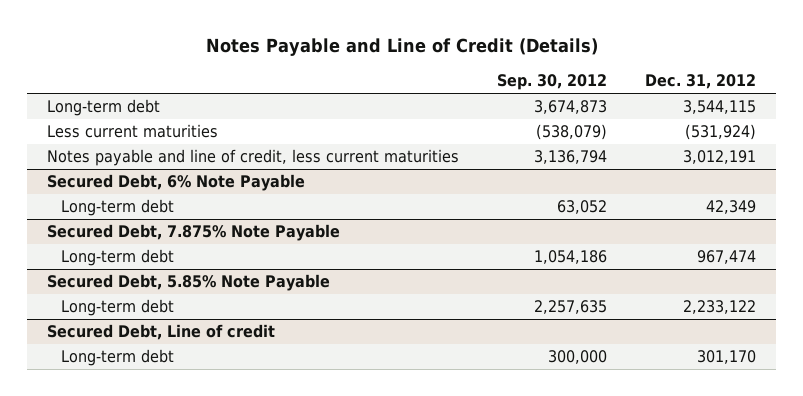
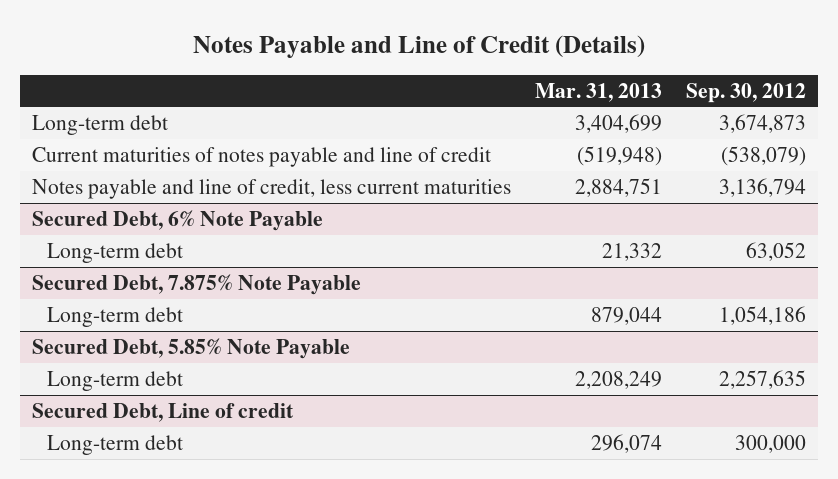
- | Sep. 30, 2012 | Dec. 31, 2012
+ | Mar. 31, 2013 | Sep. 30, 2012
- Less current maturities | (538,079) | (531,924)
+ Current maturities of notes payable and line of credit | (519,948) | (538,079)

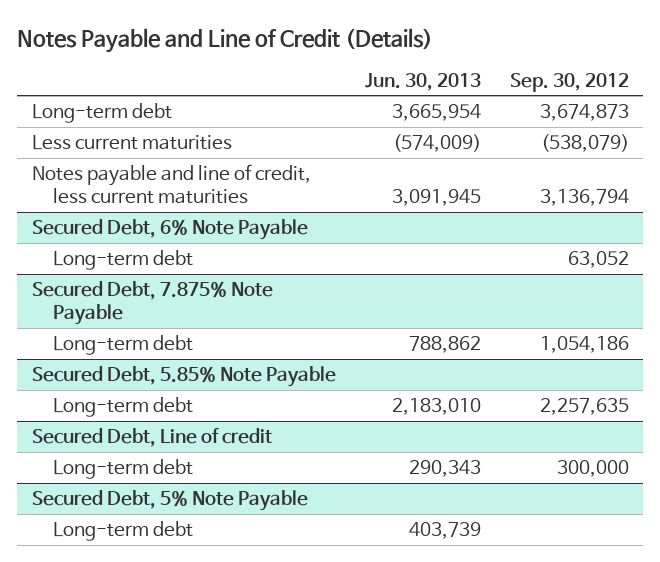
- | Mar. 31, 2013 | Sep. 30, 2012
+ | Jun. 30, 2013 | Sep. 30, 2012
- Current maturities of notes payable and line of credit | (519,948) | (538,079)
+ Less current maturities | (574,009) | (538,079)
+ Secured Debt, 5% Note Payable
+ Long-term debt | 403,739 |

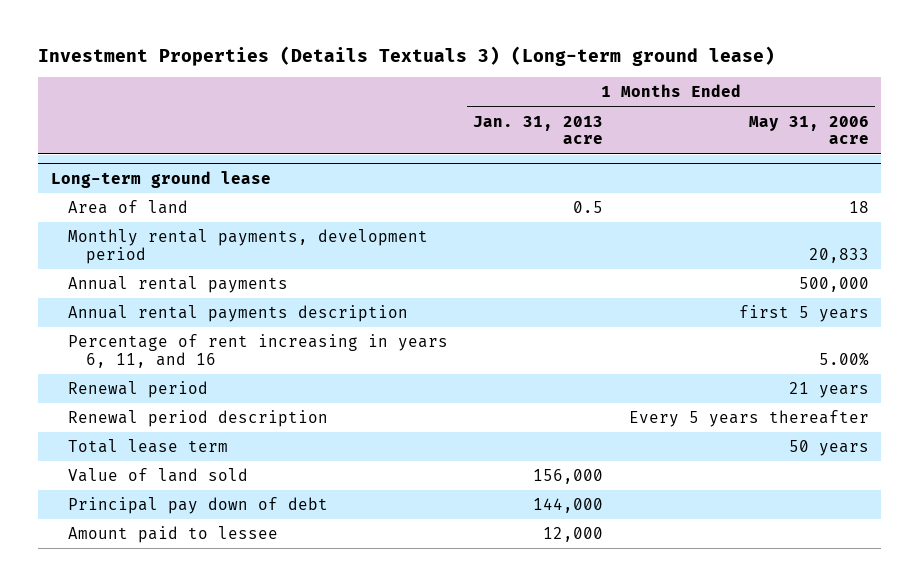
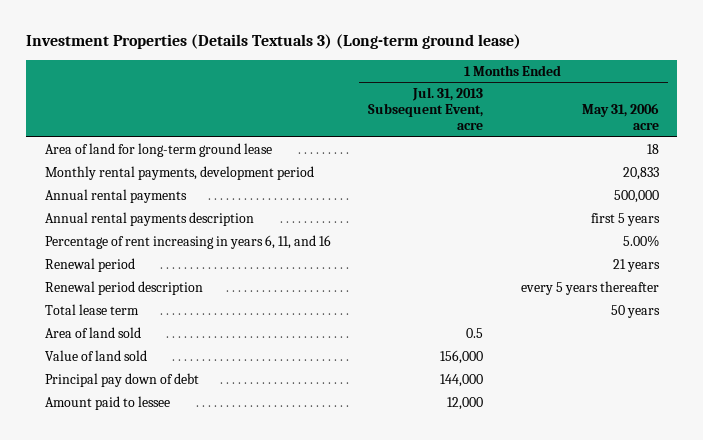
- | 1 Months Ended Jan. 31, 2013 acre | 1 Months Ended May 31, 2006 acre
+ | 1 Months Ended Jul. 31, 2013 Subsequent Event, acre | 1 Months Ended May 31, 2006 acre
- Long-term ground lease
- Area of land | 0.5 | 18
+ Area of land for long-term ground lease | | 18
- Renewal period description | | Every 5 years thereafter
+ Renewal period description | | every 5 years thereafter
+ Area of land sold | 0.5 |

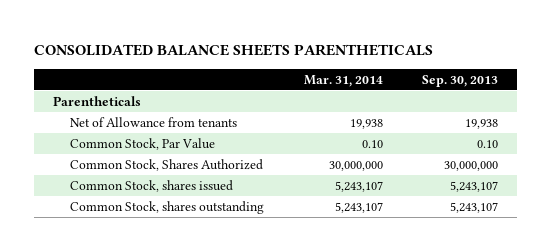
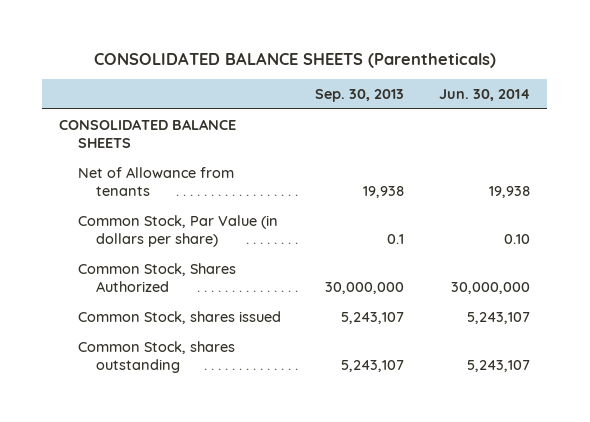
- CONSOLIDATED BALANCE SHEETS PARENTHETICALS
+ CONSOLIDATED BALANCE SHEETS (Parentheticals)
- | Mar. 31, 2014 | Sep. 30, 2013
+ | Sep. 30, 2013 | Jun. 30, 2014
- Parentheticals
+ CONSOLIDATED BALANCE SHEETS
- Common Stock, Par Value | 0.10 | 0.10
+ Common Stock, Par Value (in dollars per share) | 0.1 | 0.10

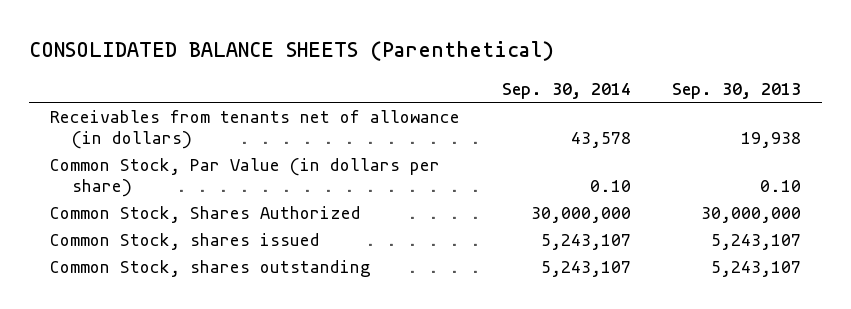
- CONSOLIDATED BALANCE SHEETS (Parentheticals)
+ CONSOLIDATED BALANCE SHEETS (Parenthetical)
- | Sep. 30, 2013 | Jun. 30, 2014
+ | Sep. 30, 2014 | Sep. 30, 2013
- CONSOLIDATED BALANCE SHEETS
- Net of Allowance from tenants | 19,938 | 19,938
- Common Stock, Par Value (in dollars per share) | 0.1 | 0.10
+ Receivables from tenants net of allowance (in dollars) | 43,578 | 19,938
+ Common Stock, Par Value (in dollars per share) | 0.10 | 0.10

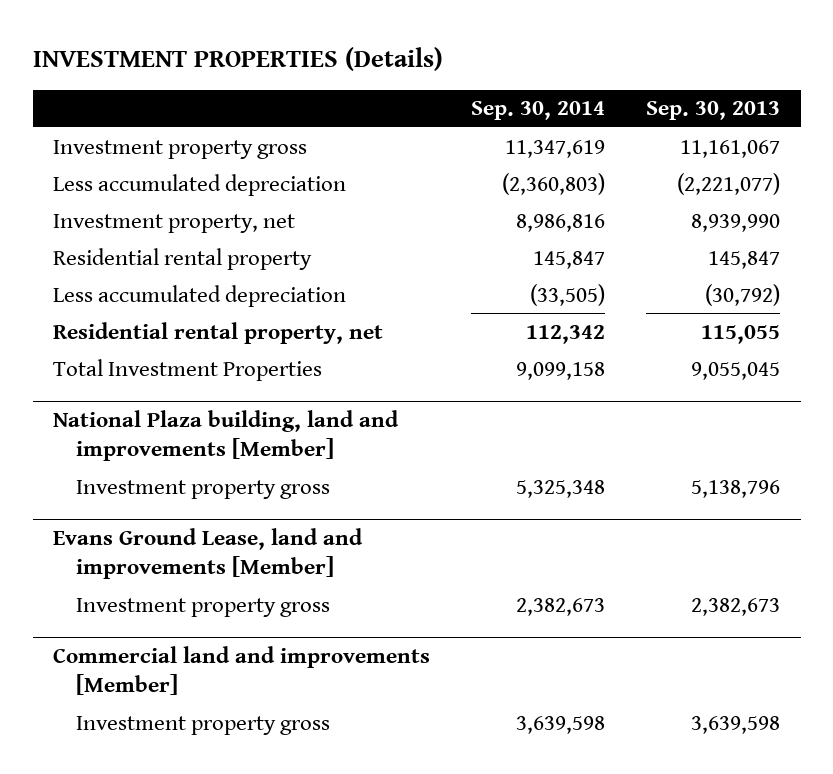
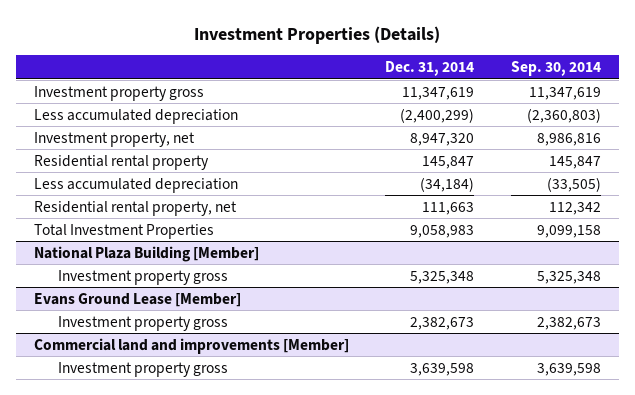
- INVESTMENT PROPERTIES (Details)
+ Investment Properties (Details)
- | Sep. 30, 2014 | Sep. 30, 2013
+ | Dec. 31, 2014 | Sep. 30, 2014
- National Plaza building, land and improvements [Member]
+ National Plaza Building [Member]
- Evans Ground Lease, land and improvements [Member]
+ Evans Ground Lease [Member]

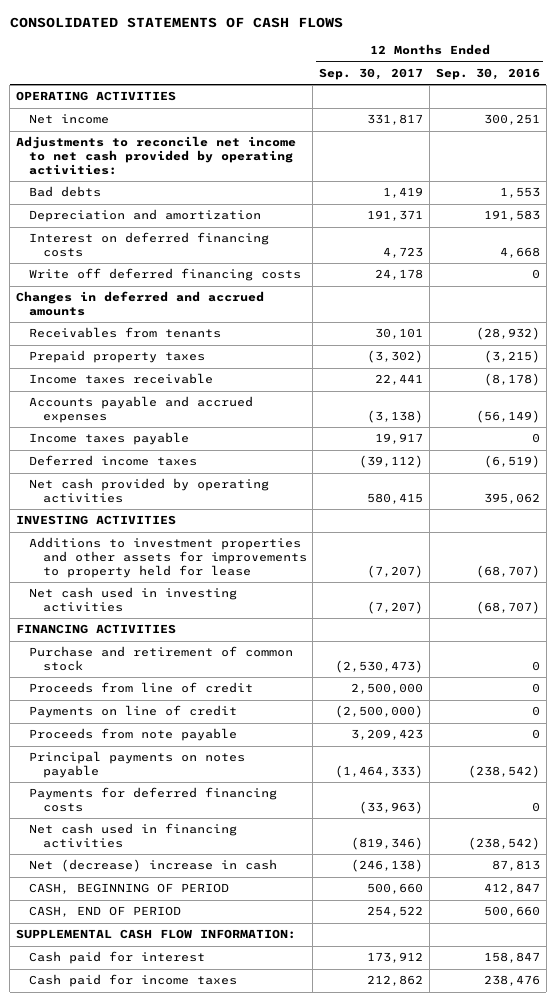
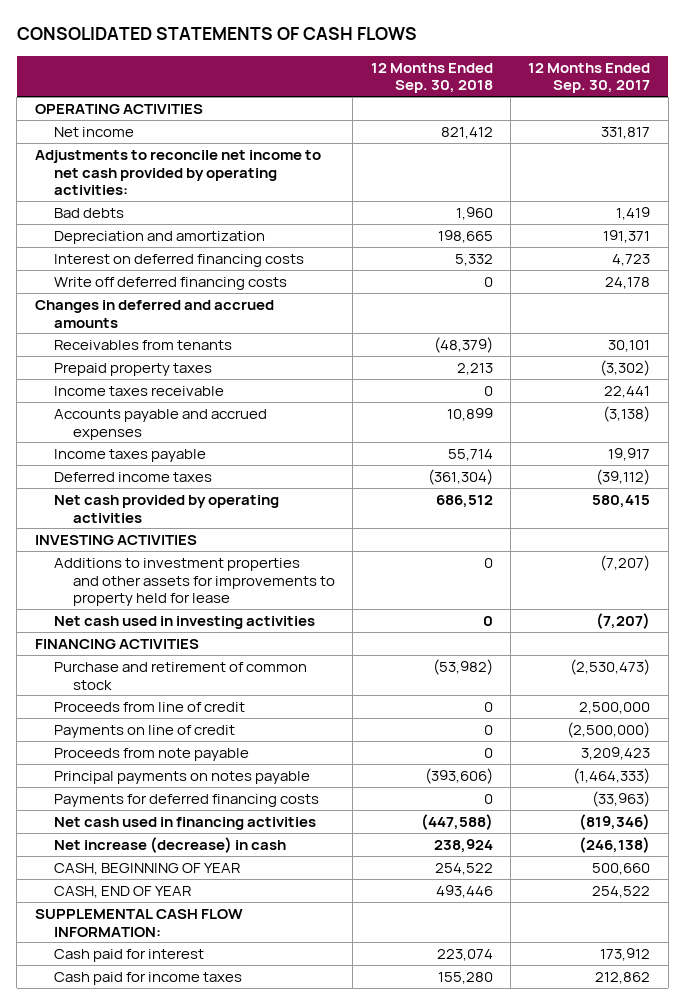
- | 12 Months Ended Sep. 30, 2017 | 12 Months Ended Sep. 30, 2016
+ | 12 Months Ended Sep. 30, 2018 | 12 Months Ended Sep. 30, 2017
- Net (decrease) increase in cash | (246,138) | 87,813
- CASH, BEGINNING OF PERIOD | 500,660 | 412,847
- CASH, END OF PERIOD | 254,522 | 500,660
+ Net increase (decrease) in cash | 238,924 | (246,138)
+ CASH, BEGINNING OF YEAR | 254,522 | 500,660
+ CASH, END OF YEAR | 493,446 | 254,522

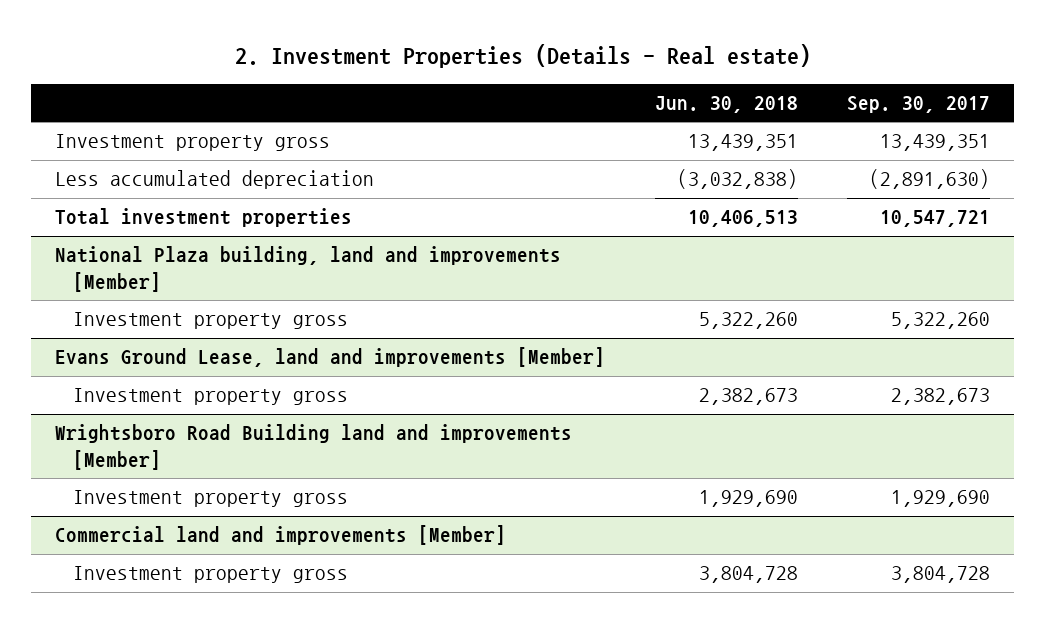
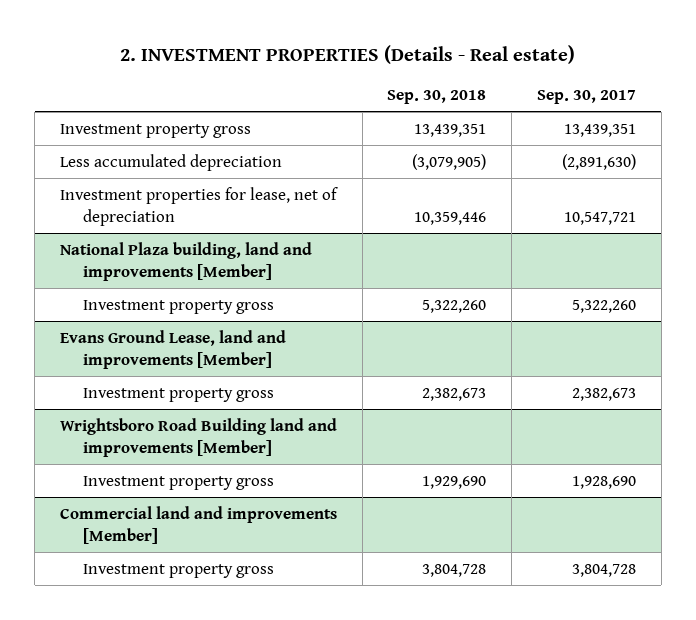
- 2. Investment Properties (Details - Real estate)
+ 2. INVESTMENT PROPERTIES (Details - Real estate)
- | Jun. 30, 2018 | Sep. 30, 2017
+ | Sep. 30, 2018 | Sep. 30, 2017
- Total investment properties | 10,406,513 | 10,547,721
+ Investment properties for lease, net of depreciation | 10,359,446 | 10,547,721
@ Wrightsboro Road Building land and improvements [Member]
- Investment property gross | 1,929,690 | 1,929,690
+ Investment property gross | 1,929,690 | 1,928,690

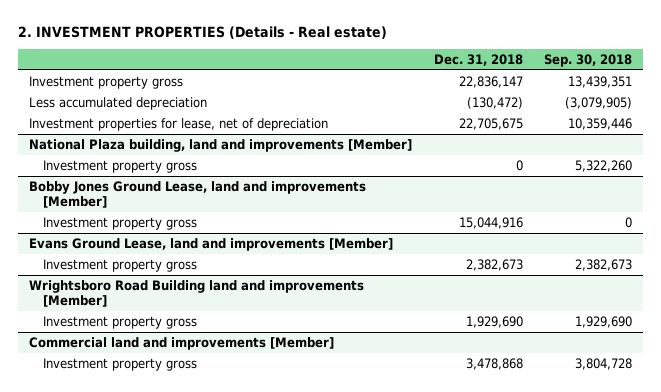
- | Sep. 30, 2018 | Sep. 30, 2017
+ | Dec. 31, 2018 | Sep. 30, 2018
+ Bobby Jones Ground Lease, land and improvements [Member]
+ Investment property gross | 15,044,916 | 0

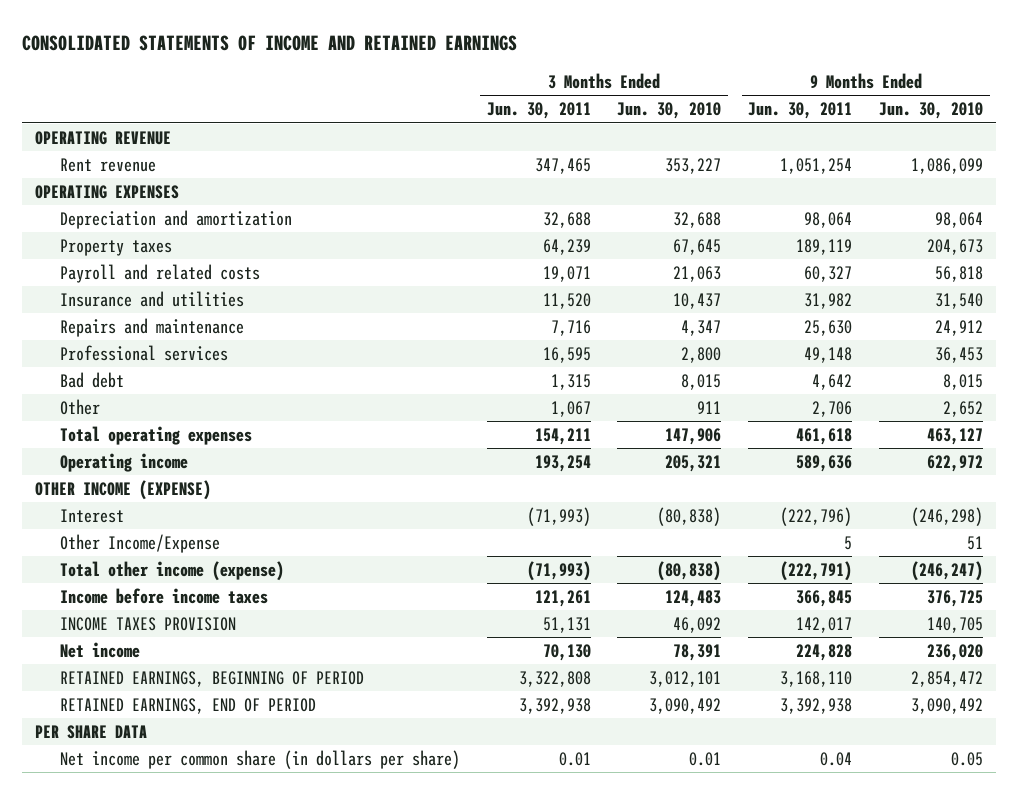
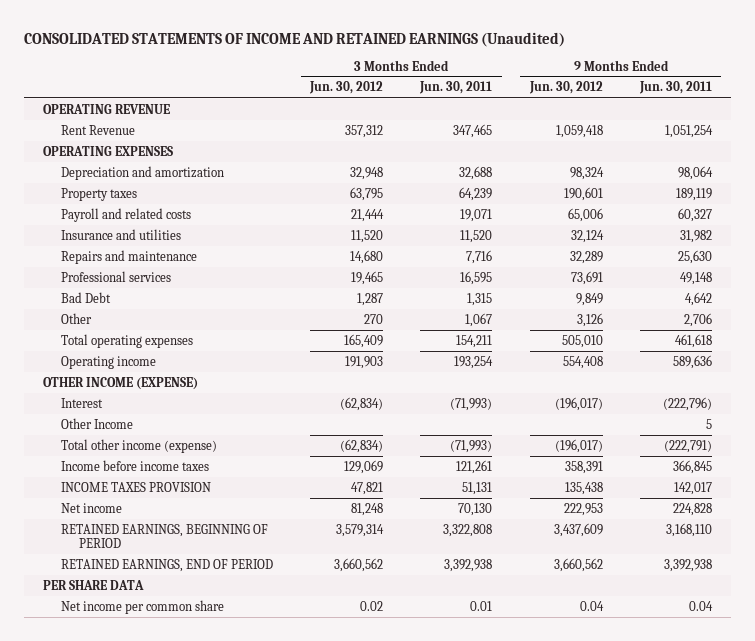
- CONSOLIDATED STATEMENTS OF INCOME AND RETAINED EARNINGS
+ CONSOLIDATED STATEMENTS OF INCOME AND RETAINED EARNINGS (Unaudited)
- | 3 Months Ended Jun. 30, 2011 | 3 Months Ended Jun. 30, 2010 | 9 Months Ended Jun. 30, 2011 | 9 Months Ended Jun. 30, 2010
+ | 3 Months Ended Jun. 30, 2012 | 3 Months Ended Jun. 30, 2011 | 9 Months Ended Jun. 30, 2012 | 9 Months Ended Jun. 30, 2011
- Rent revenue | 347,465 | 353,227 | 1,051,254 | 1,086,099
+ Rent Revenue | 357,312 | 347,465 | 1,059,418 | 1,051,254
- Bad debt | 1,315 | 8,015 | 4,642 | 8,015
+ Bad Debt | 1,287 | 1,315 | 9,849 | 4,642
- Other Income/Expense | | | 5 | 51
+ Other Income | | | | 5
- Net income per common share (in dollars per share) | 0.01 | 0.01 | 0.04 | 0.05
+ Net income per common share | 0.02 | 0.01 | 0.04 | 0.04

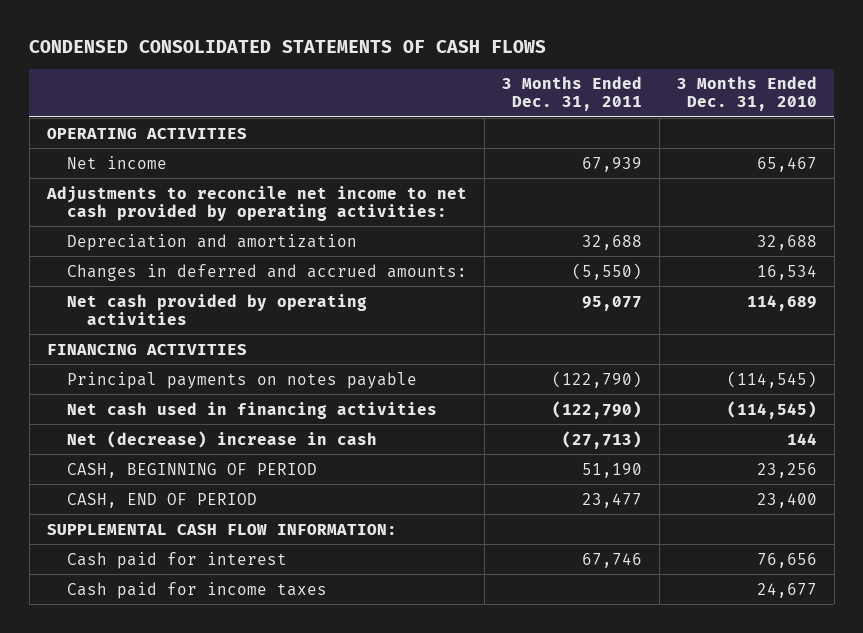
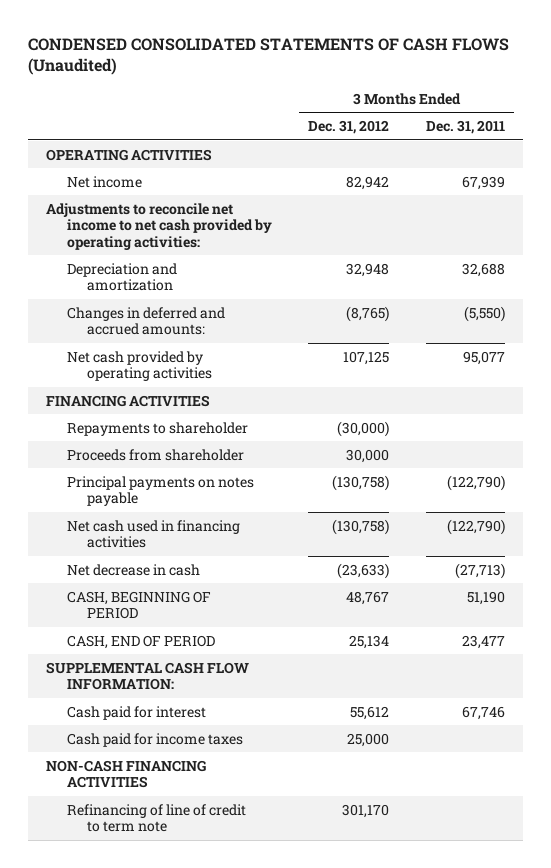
- CONDENSED CONSOLIDATED STATEMENTS OF CASH FLOWS
+ CONDENSED CONSOLIDATED STATEMENTS OF CASH FLOWS (Unaudited)
- | 3 Months Ended Dec. 31, 2011 | 3 Months Ended Dec. 31, 2010
+ | 3 Months Ended Dec. 31, 2012 | 3 Months Ended Dec. 31, 2011
+ Repayments to shareholder | (30,000) |
+ Proceeds from shareholder | 30,000 |
- Net (decrease) increase in cash | (27,713) | 144
+ Net decrease in cash | (23,633) | (27,713)
+ NON-CASH FINANCING ACTIVITIES
+ Refinancing of line of credit to term note | 301,170 |

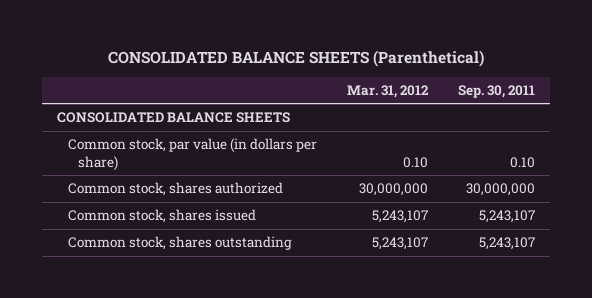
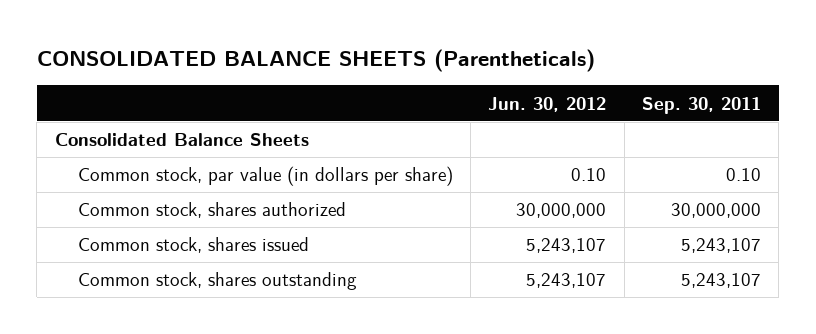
- CONSOLIDATED BALANCE SHEETS (Parenthetical)
+ CONSOLIDATED BALANCE SHEETS (Parentheticals)
- | Mar. 31, 2012 | Sep. 30, 2011
+ | Jun. 30, 2012 | Sep. 30, 2011
- CONSOLIDATED BALANCE SHEETS
+ Consolidated Balance Sheets

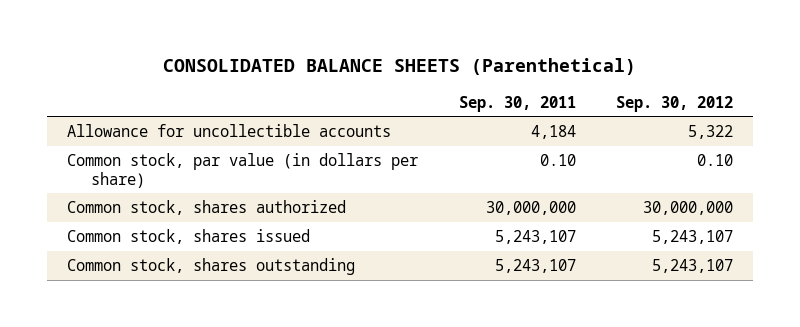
- CONSOLIDATED BALANCE SHEETS (Parentheticals)
+ CONSOLIDATED BALANCE SHEETS (Parenthetical)
- | Jun. 30, 2012 | Sep. 30, 2011
+ | Sep. 30, 2011 | Sep. 30, 2012
- Consolidated Balance Sheets
+ Allowance for uncollectible accounts | 4,184 | 5,322

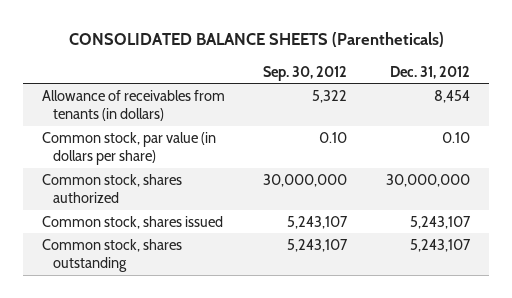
- CONSOLIDATED BALANCE SHEETS (Parenthetical)
+ CONSOLIDATED BALANCE SHEETS (Parentheticals)
- | Sep. 30, 2011 | Sep. 30, 2012
+ | Sep. 30, 2012 | Dec. 31, 2012
- Allowance for uncollectible accounts | 4,184 | 5,322
+ Allowance of receivables from tenants (in dollars) | 5,322 | 8,454

